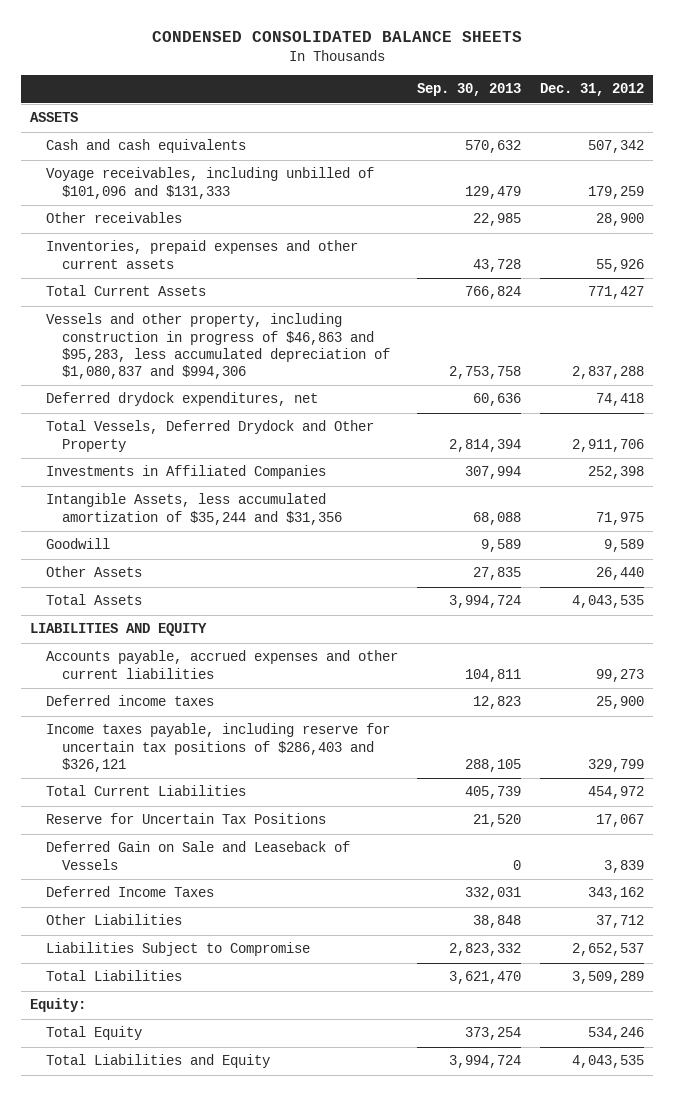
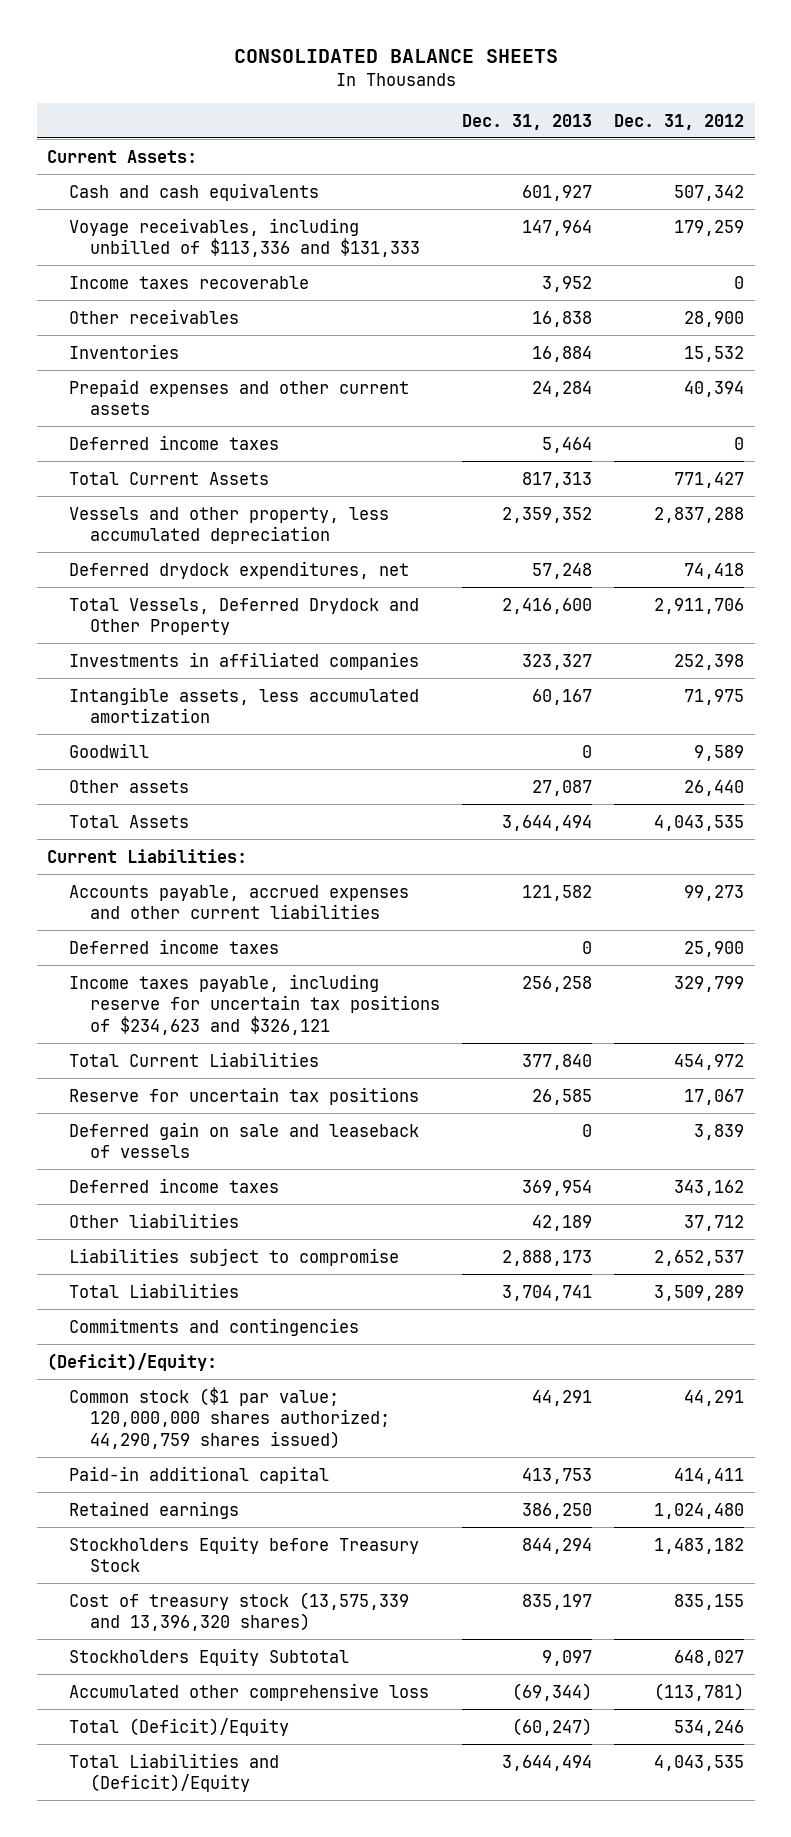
- CONDENSED CONSOLIDATED BALANCE SHEETS
+ CONSOLIDATED BALANCE SHEETS
- | Sep. 30, 2013 | Dec. 31, 2012
+ | Dec. 31, 2013 | Dec. 31, 2012
- ASSETS
+ Current Assets:
- Voyage receivables, including unbilled of $101,096 and $131,333 | 129,479 | 179,259
+ Voyage receivables, including unbilled of $113,336 and $131,333 | 147,964 | 179,259
+ Income taxes recoverable | 3,952 | 0
- Inventories, prepaid expenses and other current assets | 43,728 | 55,926
+ Inventories | 16,884 | 15,532
+ Prepaid expenses and other current assets | 24,284 | 40,394
+ Deferred income taxes | 5,464 | 0
- Vessels and other property, including construction in progress of $46,863 and $95,283, less accumulated depreciation of $1,080,837 and $994,306 | 2,753,758 | 2,837,288
+ Vessels and other property, less accumulated depreciation | 2,359,352 | 2,837,288
- Investments in Affiliated Companies | 307,994 | 252,398
- Intangible Assets, less accumulated amortization of $35,244 and $31,356 | 68,088 | 71,975
+ Investments in affiliated companies | 323,327 | 252,398
+ Intangible assets, less accumulated amortization | 60,167 | 71,975
- Other Assets | 27,835 | 26,440
+ Other assets | 27,087 | 26,440
- LIABILITIES AND EQUITY
+ Current Liabilities:
- Income taxes payable, including reserve for uncertain tax positions of $286,403 and $326,121 | 288,105 | 329,799
+ Income taxes payable, including reserve for uncertain tax positions of $234,623 and $326,121 | 256,258 | 329,799
- Reserve for Uncertain Tax Positions | 21,520 | 17,067
- Deferred Gain on Sale and Leaseback of Vessels | 0 | 3,839
- Deferred Income Taxes | 332,031 | 343,162
- Other Liabilities | 38,848 | 37,712
- Liabilities Subject to Compromise | 2,823,332 | 2,652,537
+ Reserve for uncertain tax positions | 26,585 | 17,067
+ Deferred gain on sale and leaseback of vessels | 0 | 3,839
+ Deferred income taxes | 369,954 | 343,162
+ Other liabilities | 42,189 | 37,712
+ Liabilities subject to compromise | 2,888,173 | 2,652,537
- Equity:
- Total Equity | 373,254 | 534,246
- Total Liabilities and Equity | 3,994,724 | 4,043,535
+ Commitments and contingencies
+ (Deficit)/Equity:
+ Common stock ($1 par value; 120,000,000 shares authorized; 44,290,759 shares issued) | 44,291 | 44,291
+ Paid-in additional capital | 413,753 | 414,411
+ Retained earnings | 386,250 | 1,024,480
+ Stockholders Equity before Treasury Stock | 844,294 | 1,483,182
+ Cost of treasury stock (13,575,339 and 13,396,320 shares) | 835,197 | 835,155
+ Stockholders Equity Subtotal | 9,097 | 648,027
+ Accumulated other comprehensive loss | (69,344) | (113,781)
+ Total (Deficit)/Equity | (60,247) | 534,246
+ Total Liabilities and (Deficit)/Equity | 3,644,494 | 4,043,535

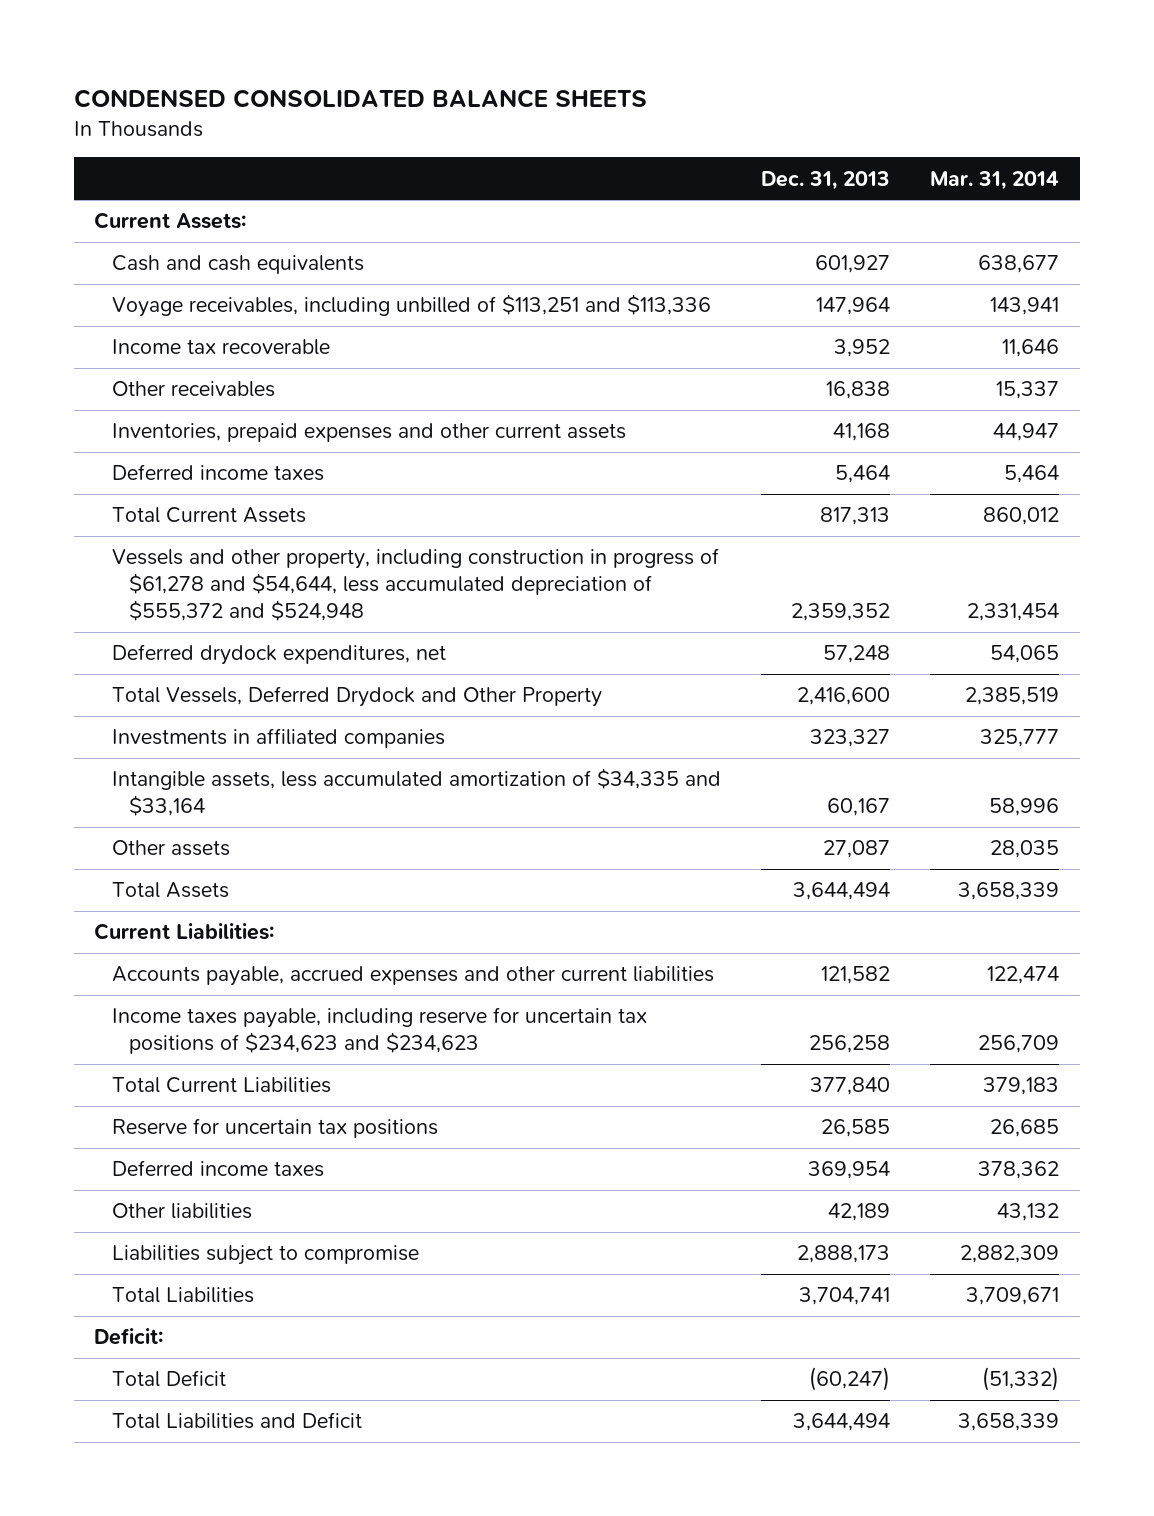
- CONSOLIDATED BALANCE SHEETS
+ CONDENSED CONSOLIDATED BALANCE SHEETS
- | Dec. 31, 2013 | Dec. 31, 2012
+ | Dec. 31, 2013 | Mar. 31, 2014
- Voyage receivables, including unbilled of $113,336 and $131,333 | 147,964 | 179,259
- Income taxes recoverable | 3,952 | 0
+ Voyage receivables, including unbilled of $113,251 and $113,336 | 147,964 | 143,941
+ Income tax recoverable | 3,952 | 11,646
- Inventories | 16,884 | 15,532
- Prepaid expenses and other current assets | 24,284 | 40,394
+ Inventories, prepaid expenses and other current assets | 41,168 | 44,947
- Vessels and other property, less accumulated depreciation | 2,359,352 | 2,837,288
+ Vessels and other property, including construction in progress of $61,278 and $54,644, less accumulated depreciation of $555,372 and $524,948 | 2,359,352 | 2,331,454
- Intangible assets, less accumulated amortization | 60,167 | 71,975
- Goodwill | 0 | 9,589
+ Intangible assets, less accumulated amortization of $34,335 and $33,164 | 60,167 | 58,996
- Deferred income taxes | 0 | 25,900
- Income taxes payable, including reserve for uncertain tax positions of $234,623 and $326,121 | 256,258 | 329,799
+ Income taxes payable, including reserve for uncertain tax positions of $234,623 and $234,623 | 256,258 | 256,709
- Deferred gain on sale and leaseback of vessels | 0 | 3,839
- Commitments and contingencies
- (Deficit)/Equity:
- Common stock ($1 par value; 120,000,000 shares authorized; 44,290,759 shares issued) | 44,291 | 44,291
- Paid-in additional capital | 413,753 | 414,411
- Retained earnings | 386,250 | 1,024,480
- Stockholders Equity before Treasury Stock | 844,294 | 1,483,182
- Cost of treasury stock (13,575,339 and 13,396,320 shares) | 835,197 | 835,155
- Stockholders Equity Subtotal | 9,097 | 648,027
- Accumulated other comprehensive loss | (69,344) | (113,781)
- Total (Deficit)/Equity | (60,247) | 534,246
- Total Liabilities and (Deficit)/Equity | 3,644,494 | 4,043,535
+ Deficit:
+ Total Deficit | (60,247) | (51,332)
+ Total Liabilities and Deficit | 3,644,494 | 3,658,339

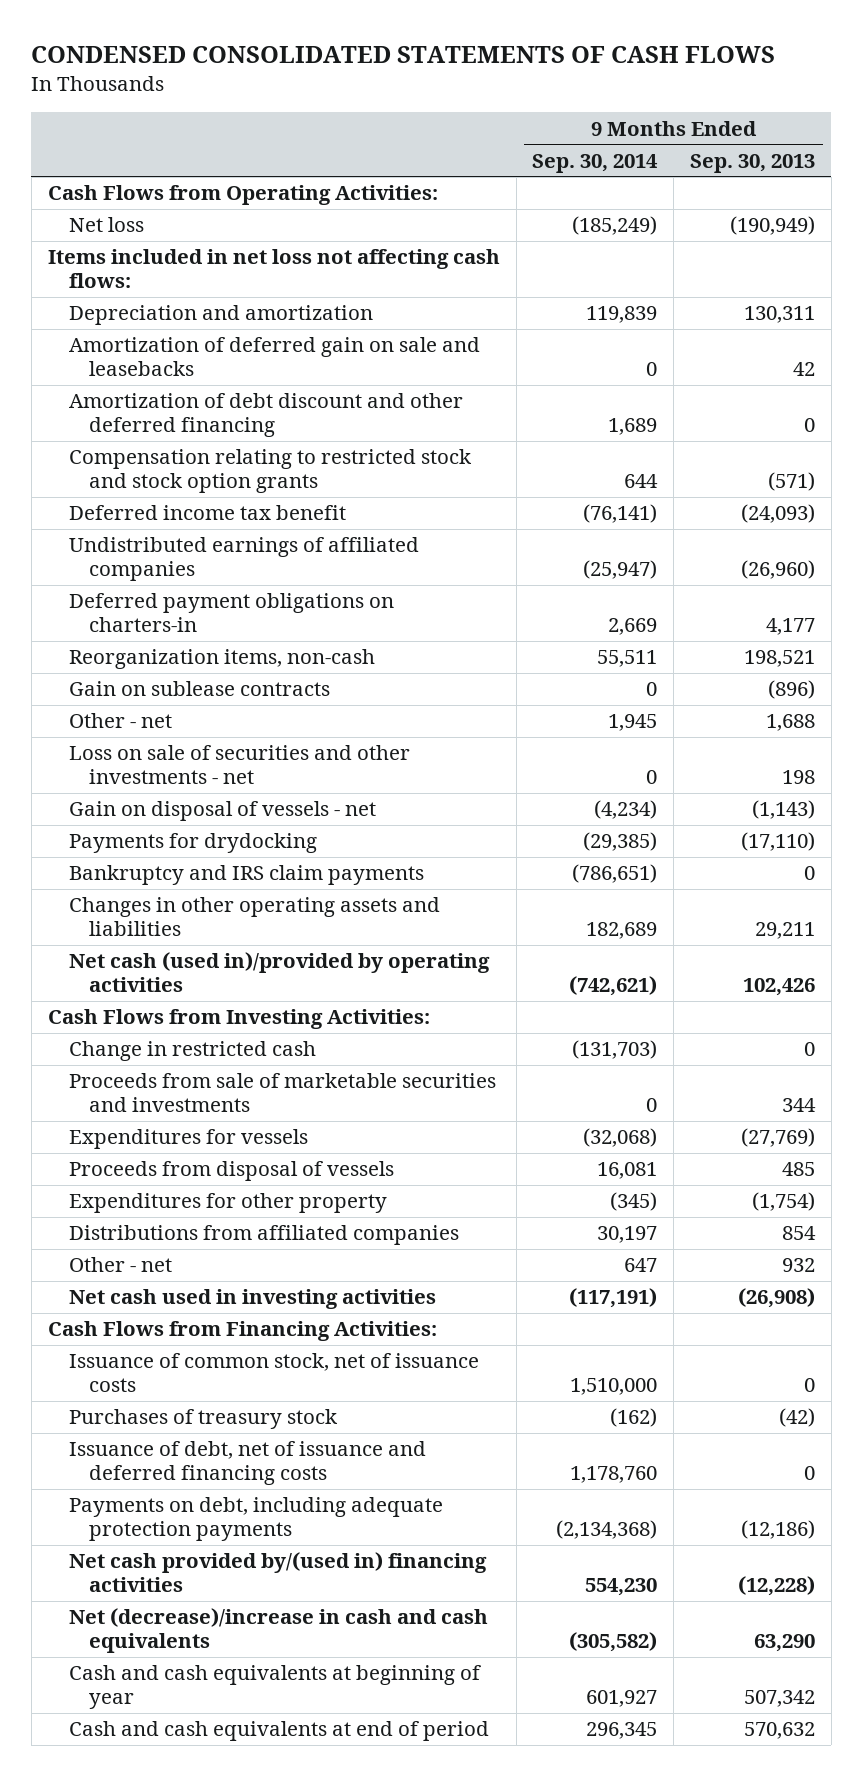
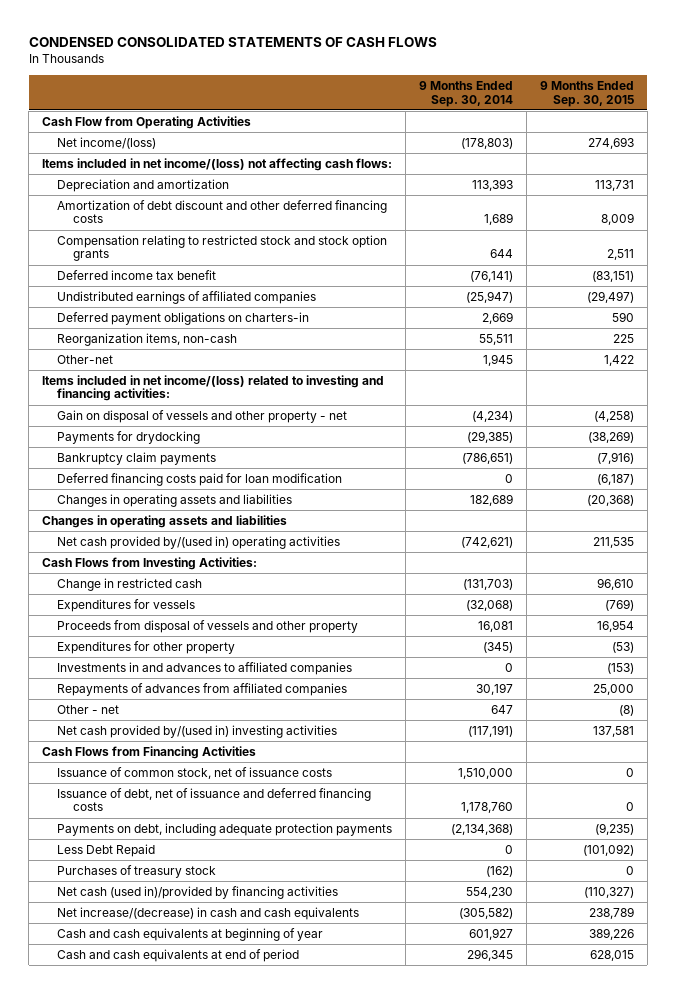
- | 9 Months Ended Sep. 30, 2014 | 9 Months Ended Sep. 30, 2013
+ | 9 Months Ended Sep. 30, 2014 | 9 Months Ended Sep. 30, 2015
- Cash Flows from Operating Activities:
- Net loss | (185,249) | (190,949)
- Items included in net loss not affecting cash flows:
- Depreciation and amortization | 119,839 | 130,311
- Amortization of deferred gain on sale and leasebacks | 0 | 42
- Amortization of debt discount and other deferred financing | 1,689 | 0
+ Cash Flow from Operating Activities
+ Net income/(loss) | (178,803) | 274,693
+ Items included in net income/(loss) not affecting cash flows:
+ Depreciation and amortization | 113,393 | 113,731
+ Amortization of debt discount and other deferred financing costs | 1,689 | 8,009
- Gain on sublease contracts | 0 | (896)
- Other - net | 1,945 | 1,688
- Loss on sale of securities and other investments - net | 0 | 198
- Gain on disposal of vessels - net | (4,234) | (1,143)
+ Other-net | 1,945 | 1,422
+ Items included in net income/(loss) related to investing and financing activities:
+ Gain on disposal of vessels and other property - net | (4,234) | (4,258)
- Bankruptcy and IRS claim payments | (786,651) | 0
- Changes in other operating assets and liabilities | 182,689 | 29,211
- Net cash (used in)/provided by operating activities | (742,621) | 102,426
+ Bankruptcy claim payments | (786,651) | (7,916)
+ Deferred financing costs paid for loan modification | 0 | (6,187)
+ Changes in operating assets and liabilities | 182,689 | (20,368)
+ Changes in operating assets and liabilities
+ Net cash provided by/(used in) operating activities | (742,621) | 211,535
- Proceeds from sale of marketable securities and investments | 0 | 344
- Proceeds from disposal of vessels | 16,081 | 485
+ Proceeds from disposal of vessels and other property | 16,081 | 16,954
- Distributions from affiliated companies | 30,197 | 854
+ Investments in and advances to affiliated companies | 0 | (153)
+ Repayments of advances from affiliated companies | 30,197 | 25,000
- Net cash used in investing activities | (117,191) | (26,908)
- Cash Flows from Financing Activities:
+ Net cash provided by/(used in) investing activities | (117,191) | 137,581
+ Cash Flows from Financing Activities
- Net cash provided by/(used in) financing activities | 554,230 | (12,228)
- Net (decrease)/increase in cash and cash equivalents | (305,582) | 63,290
+ Less Debt Repaid | 0 | (101,092)
moved down: Purchases of treasury stock | (162) | 0
+ Net cash (used in)/provided by financing activities | 554,230 | (110,327)
+ Net increase/(decrease) in cash and cash equivalents | (305,582) | 238,789

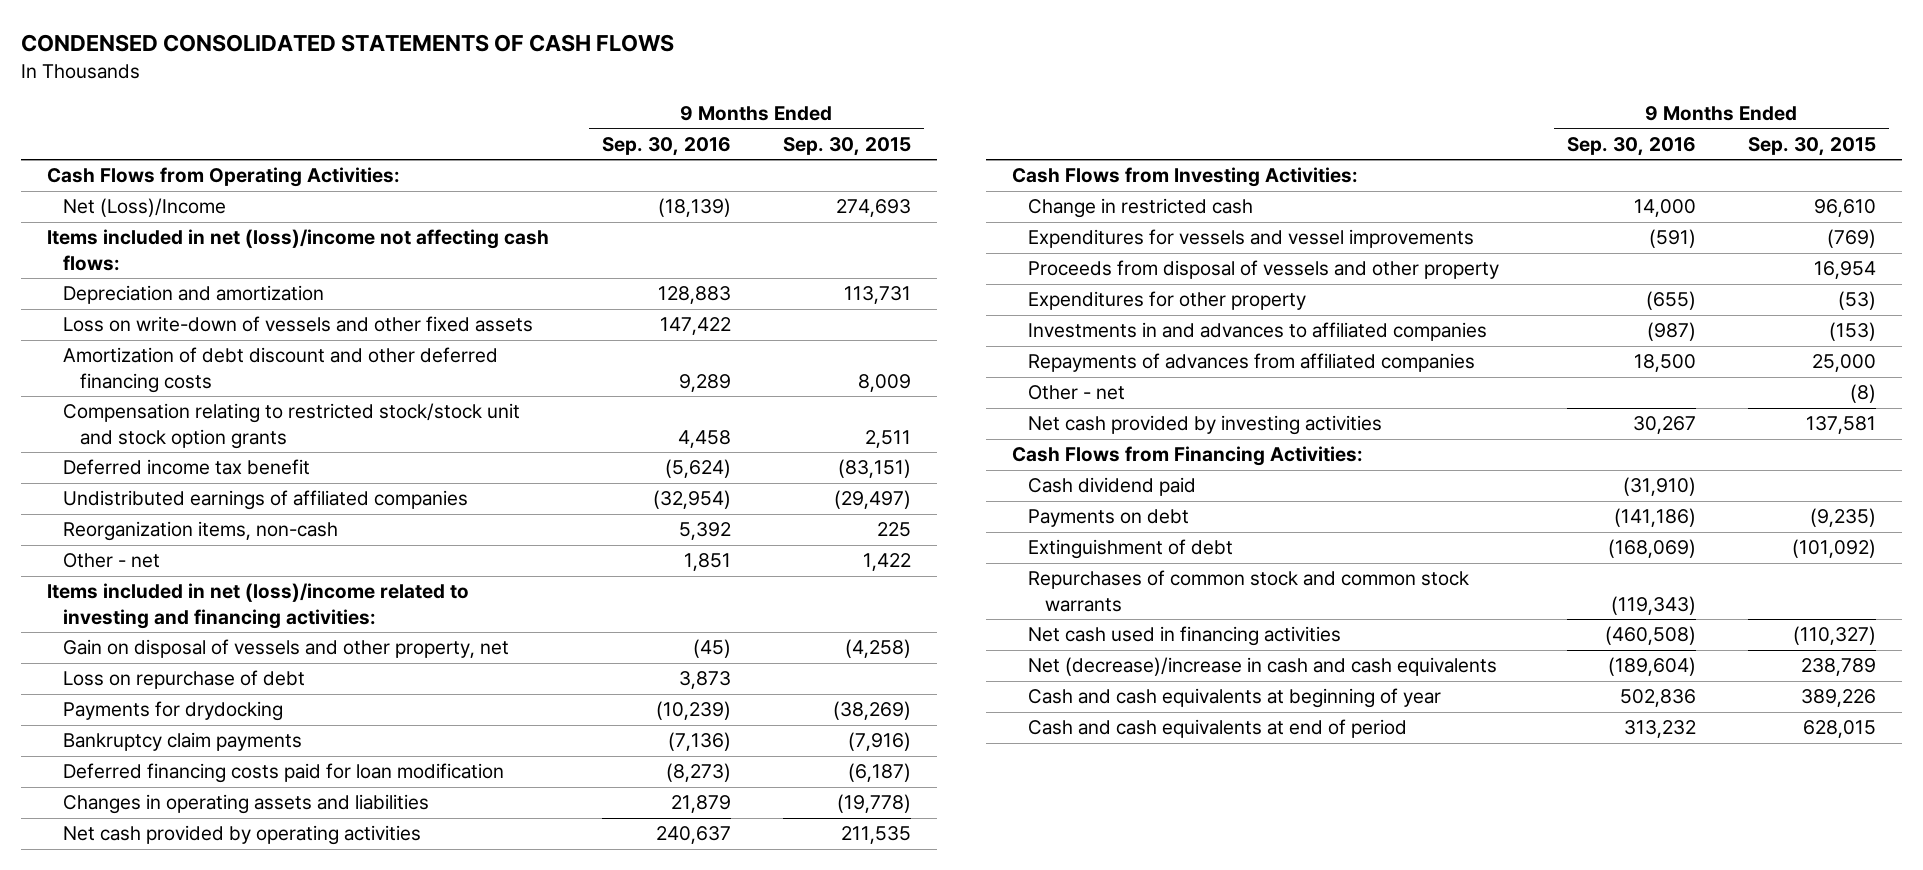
- | 9 Months Ended Sep. 30, 2014 | 9 Months Ended Sep. 30, 2015
+ | 9 Months Ended Sep. 30, 2016 | 9 Months Ended Sep. 30, 2015
- Cash Flow from Operating Activities
- Net income/(loss) | (178,803) | 274,693
- Items included in net income/(loss) not affecting cash flows:
+ Cash Flows from Operating Activities:
+ Net (Loss)/Income | (18,139) | 274,693
+ Items included in net (loss)/income not affecting cash flows:
+ Loss on write-down of vessels and other fixed assets | 147,422 |
- Compensation relating to restricted stock and stock option grants | 644 | 2,511
+ Compensation relating to restricted stock/stock unit and stock option grants | 4,458 | 2,511
- Deferred payment obligations on charters-in | 2,669 | 590
- Other-net | 1,945 | 1,422
- Items included in net income/(loss) related to investing and financing activities:
- Gain on disposal of vessels and other property - net | (4,234) | (4,258)
+ Other - net | 1,851 | 1,422
+ Items included in net (loss)/income related to investing and financing activities:
+ Gain on disposal of vessels and other property, net | (45) | (4,258)
+ Loss on repurchase of debt | 3,873 |
- Changes in operating assets and liabilities | 182,689 | (20,368)
- Changes in operating assets and liabilities
- Net cash provided by/(used in) operating activities | (742,621) | 211,535
+ Changes in operating assets and liabilities | 21,879 | (19,778)
+ Net cash provided by operating activities | 240,637 | 211,535
- Expenditures for vessels | (32,068) | (769)
+ Expenditures for vessels and vessel improvements | (591) | (769)
- Net cash provided by/(used in) investing activities | (117,191) | 137,581
- Cash Flows from Financing Activities
- Issuance of common stock, net of issuance costs | 1,510,000 | 0
- Issuance of debt, net of issuance and deferred financing costs | 1,178,760 | 0
- Payments on debt, including adequate protection payments | (2,134,368) | (9,235)
- Less Debt Repaid | 0 | (101,092)
- Purchases of treasury stock | (162) | 0
- Net cash (used in)/provided by financing activities | 554,230 | (110,327)
- Net increase/(decrease) in cash and cash equivalents | (305,582) | 238,789
+ Net cash provided by investing activities | 30,267 | 137,581
+ Cash Flows from Financing Activities:
+ Cash dividend paid | (31,910) |
+ Payments on debt | (141,186) | (9,235)
+ Extinguishment of debt | (168,069) | (101,092)
+ Repurchases of common stock and common stock warrants | (119,343) |
+ Net cash used in financing activities | (460,508) | (110,327)
+ Net (decrease)/increase in cash and cash equivalents | (189,604) | 238,789

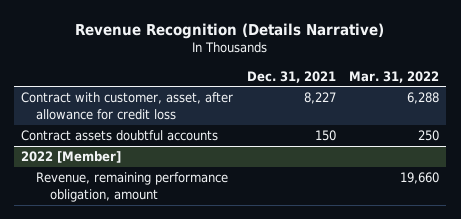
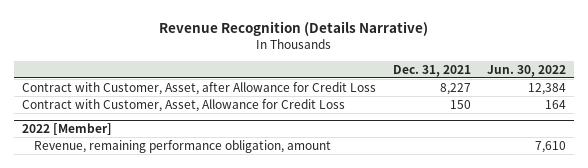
- | Dec. 31, 2021 | Mar. 31, 2022
+ | Dec. 31, 2021 | Jun. 30, 2022
- Contract with customer, asset, after allowance for credit loss | 8,227 | 6,288
- Contract assets doubtful accounts | 150 | 250
+ Contract with Customer, Asset, after Allowance for Credit Loss | 8,227 | 12,384
+ Contract with Customer, Asset, Allowance for Credit Loss | 150 | 164

